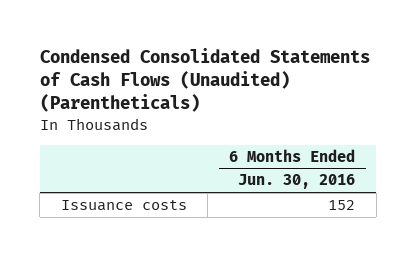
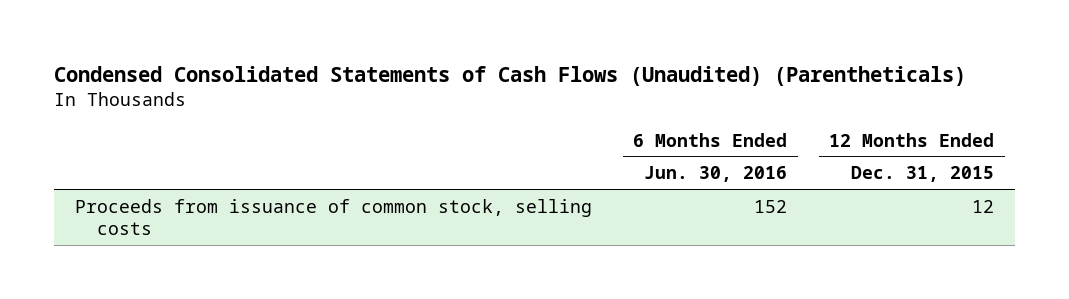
- | 6 Months Ended Jun. 30, 2016
+ | 6 Months Ended Jun. 30, 2016 | 12 Months Ended Dec. 31, 2015
- Issuance costs | 152
+ Proceeds from issuance of common stock, selling costs | 152 | 12

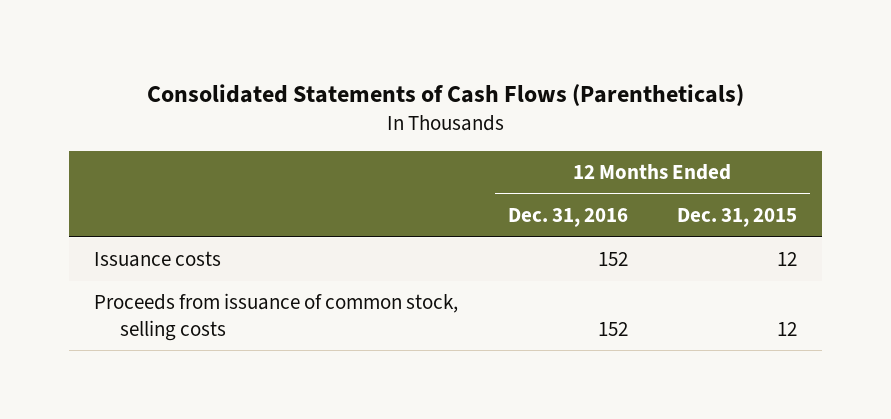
- Condensed Consolidated Statements of Cash Flows (Unaudited) (Parentheticals)
+ Consolidated Statements of Cash Flows (Parentheticals)
- | 6 Months Ended Jun. 30, 2016 | 12 Months Ended Dec. 31, 2015
+ | 12 Months Ended Dec. 31, 2016 | 12 Months Ended Dec. 31, 2015
+ Issuance costs | 152 | 12

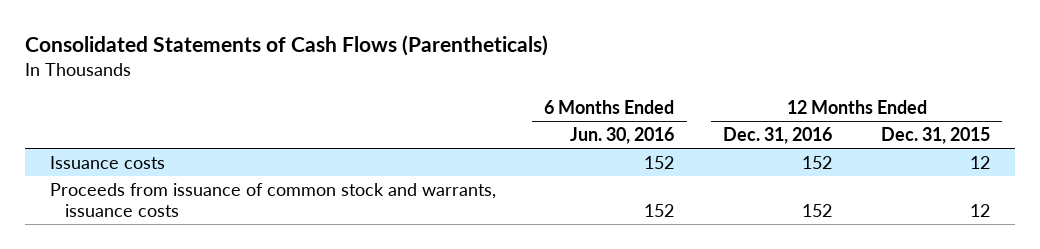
- | 12 Months Ended Dec. 31, 2016 | 12 Months Ended Dec. 31, 2015
+ | 6 Months Ended Jun. 30, 2016 | 12 Months Ended Dec. 31, 2016 | 12 Months Ended Dec. 31, 2015
- Proceeds from issuance of common stock, selling costs | 152 | 12
+ Proceeds from issuance of common stock and warrants, issuance costs | 152 | 152 | 12

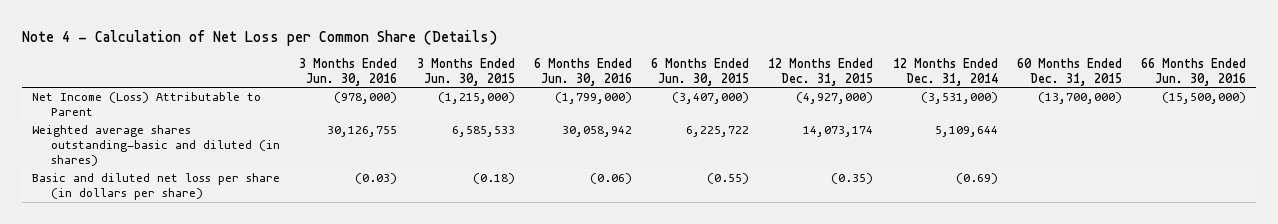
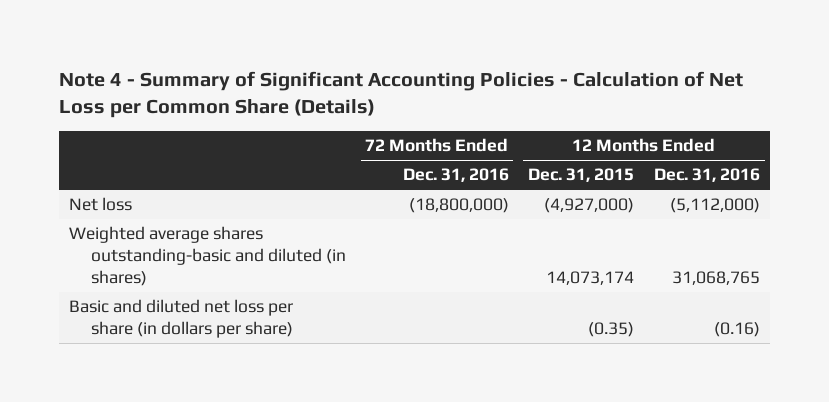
- Note 4 - Calculation of Net Loss per Common Share (Details)
+ Note 4 - Summary of Significant Accounting Policies - Calculation of Net Loss per Common Share (Details)
- | 3 Months Ended Jun. 30, 2016 | 3 Months Ended Jun. 30, 2015 | 6 Months Ended Jun. 30, 2016 | 6 Months Ended Jun. 30, 2015 | 12 Months Ended Dec. 31, 2015 | 12 Months Ended Dec. 31, 2014 | 60 Months Ended Dec. 31, 2015 | 66 Months Ended Jun. 30, 2016
+ | 72 Months Ended Dec. 31, 2016 | 12 Months Ended Dec. 31, 2015 | 12 Months Ended Dec. 31, 2016
- Net Income (Loss) Attributable to Parent | (978,000) | (1,215,000) | (1,799,000) | (3,407,000) | (4,927,000) | (3,531,000) | (13,700,000) | (15,500,000)
+ Net loss | (18,800,000) | (4,927,000) | (5,112,000)

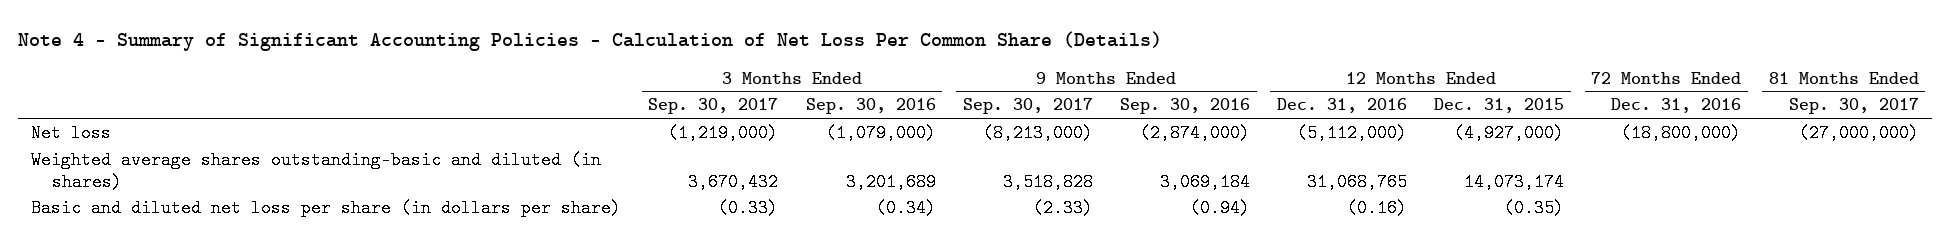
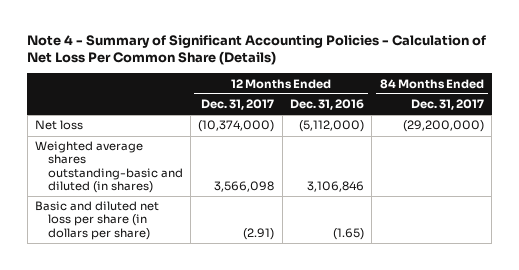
- | 3 Months Ended Sep. 30, 2017 | 3 Months Ended Sep. 30, 2016 | 9 Months Ended Sep. 30, 2017 | 9 Months Ended Sep. 30, 2016 | 12 Months Ended Dec. 31, 2016 | 12 Months Ended Dec. 31, 2015 | 72 Months Ended Dec. 31, 2016 | 81 Months Ended Sep. 30, 2017
+ | 12 Months Ended Dec. 31, 2017 | 12 Months Ended Dec. 31, 2016 | 84 Months Ended Dec. 31, 2017
- Weighted average shares outstanding-basic and diluted (in shares) | 3,670,432 | 3,201,689 | 3,518,828 | 3,069,184 | 31,068,765 | 14,073,174 | |
- Basic and diluted net loss per share (in dollars per share) | (0.33) | (0.34) | (2.33) | (0.94) | (0.16) | (0.35) | |
+ Weighted average shares outstanding-basic and diluted (in shares) | 3,566,098 | 3,106,846 |
+ Basic and diluted net loss per share (in dollars per share) | (2.91) | (1.65) |

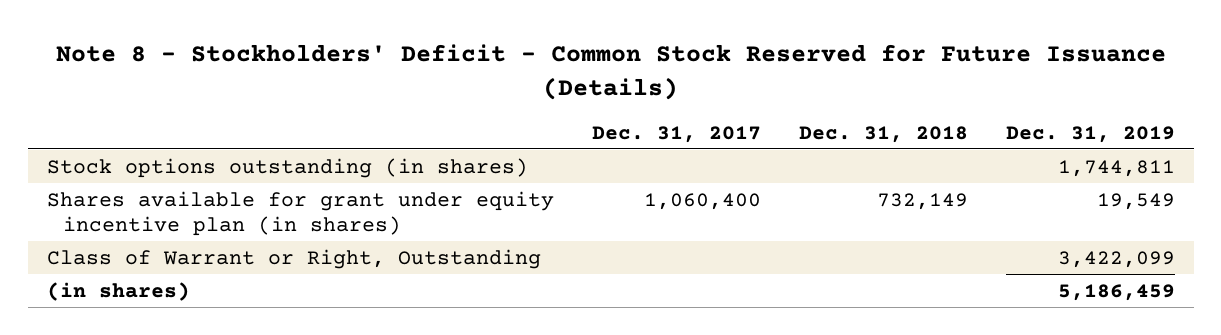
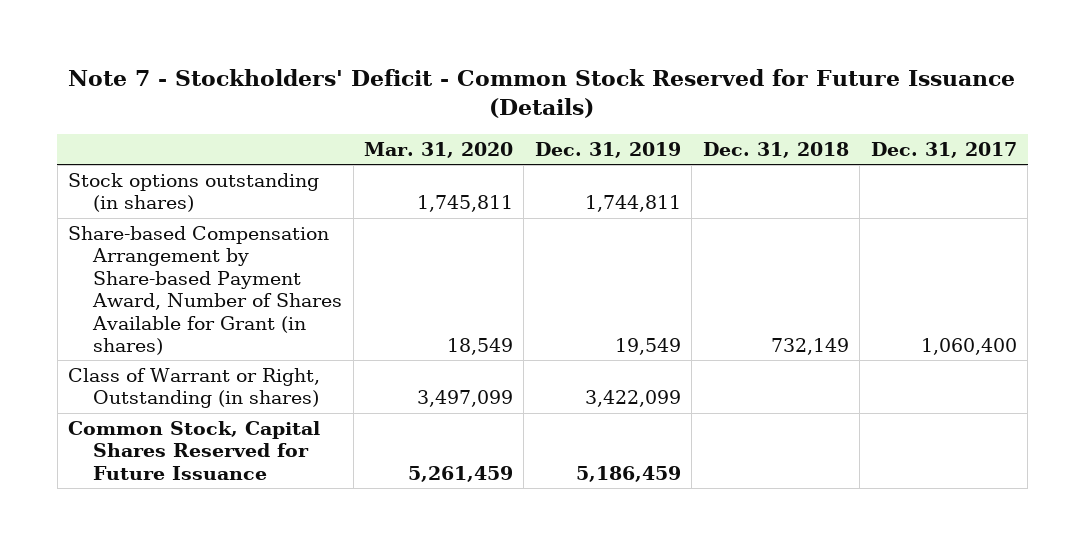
- Note 8 - Stockholders' Deficit - Common Stock Reserved for Future Issuance (Details)
+ Note 7 - Stockholders' Deficit - Common Stock Reserved for Future Issuance (Details)
- | Dec. 31, 2017 | Dec. 31, 2018 | Dec. 31, 2019
+ | Mar. 31, 2020 | Dec. 31, 2019 | Dec. 31, 2018 | Dec. 31, 2017
- Shares available for grant under equity incentive plan (in shares) | 1,060,400 | 732,149 | 19,549
- Class of Warrant or Right, Outstanding | | | 3,422,099
- (in shares) | | | 5,186,459
+ Share-based Compensation Arrangement by Share-based Payment Award, Number of Shares Available for Grant (in shares) | 18,549 | 19,549 | 732,149 | 1,060,400
+ Class of Warrant or Right, Outstanding (in shares) | 3,497,099 | 3,422,099 | |
+ Common Stock, Capital Shares Reserved for Future Issuance | 5,261,459 | 5,186,459 | |

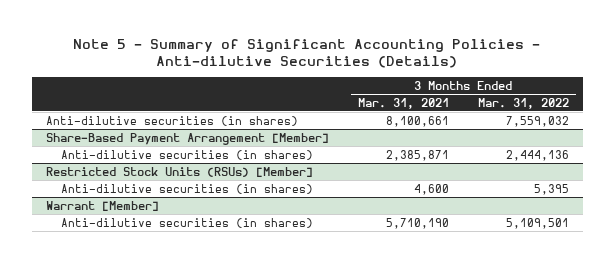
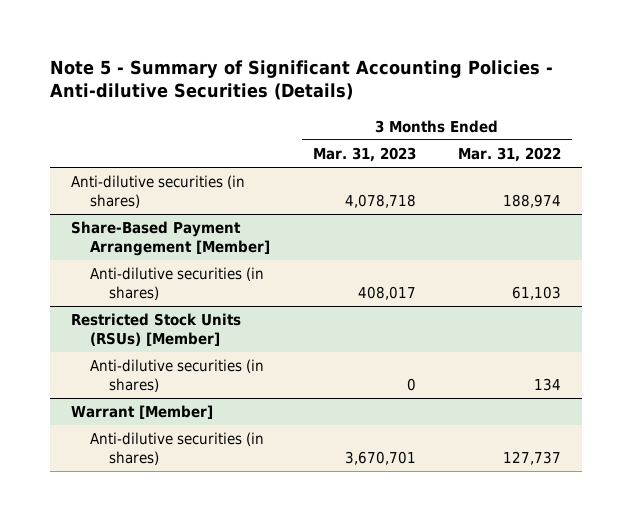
- | 3 Months Ended Mar. 31, 2021 | 3 Months Ended Mar. 31, 2022
+ | 3 Months Ended Mar. 31, 2023 | 3 Months Ended Mar. 31, 2022
- Anti-dilutive securities (in shares) | 8,100,661 | 7,559,032
+ Anti-dilutive securities (in shares) | 4,078,718 | 188,974
@ Share-Based Payment Arrangement [Member]
- Anti-dilutive securities (in shares) | 2,385,871 | 2,444,136
+ Anti-dilutive securities (in shares) | 408,017 | 61,103
@ Restricted Stock Units (RSUs) [Member]
- Anti-dilutive securities (in shares) | 4,600 | 5,395
+ Anti-dilutive securities (in shares) | 0 | 134
@ Warrant [Member]
- Anti-dilutive securities (in shares) | 5,710,190 | 5,109,501
+ Anti-dilutive securities (in shares) | 3,670,701 | 127,737

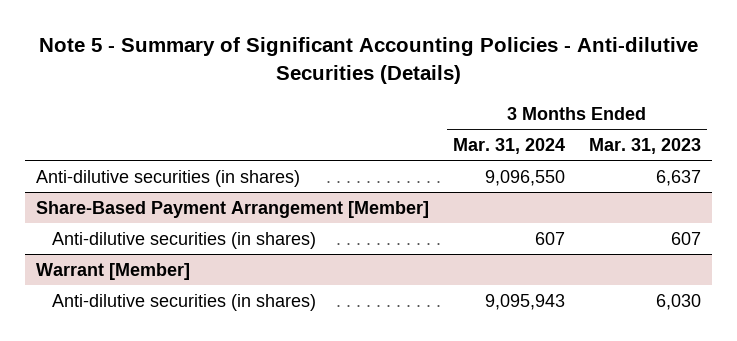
- | 3 Months Ended Mar. 31, 2023 | 3 Months Ended Mar. 31, 2022
+ | 3 Months Ended Mar. 31, 2024 | 3 Months Ended Mar. 31, 2023
- Anti-dilutive securities (in shares) | 4,078,718 | 188,974
+ Anti-dilutive securities (in shares) | 9,096,550 | 6,637
@ Share-Based Payment Arrangement [Member]
- Anti-dilutive securities (in shares) | 408,017 | 61,103
- Restricted Stock Units (RSUs) [Member]
- Anti-dilutive securities (in shares) | 0 | 134
@ Share-Based Payment Arrangement [Member]
+ Anti-dilutive securities (in shares) | 607 | 607
@ Warrant [Member]
- Anti-dilutive securities (in shares) | 3,670,701 | 127,737
+ Anti-dilutive securities (in shares) | 9,095,943 | 6,030

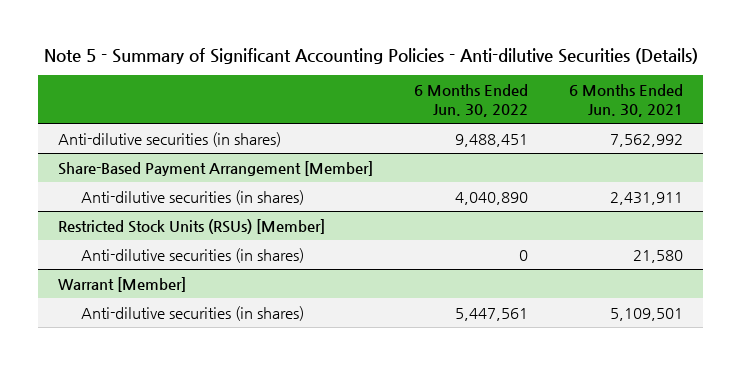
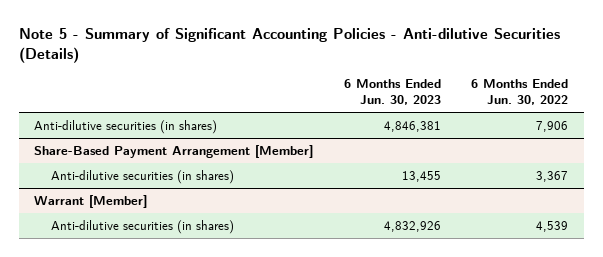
- | 6 Months Ended Jun. 30, 2022 | 6 Months Ended Jun. 30, 2021
+ | 6 Months Ended Jun. 30, 2023 | 6 Months Ended Jun. 30, 2022
- Anti-dilutive securities (in shares) | 9,488,451 | 7,562,992
+ Anti-dilutive securities (in shares) | 4,846,381 | 7,906
@ Share-Based Payment Arrangement [Member]
- Anti-dilutive securities (in shares) | 4,040,890 | 2,431,911
- Restricted Stock Units (RSUs) [Member]
- Anti-dilutive securities (in shares) | 0 | 21,580
@ Share-Based Payment Arrangement [Member]
+ Anti-dilutive securities (in shares) | 13,455 | 3,367
@ Warrant [Member]
- Anti-dilutive securities (in shares) | 5,447,561 | 5,109,501
+ Anti-dilutive securities (in shares) | 4,832,926 | 4,539

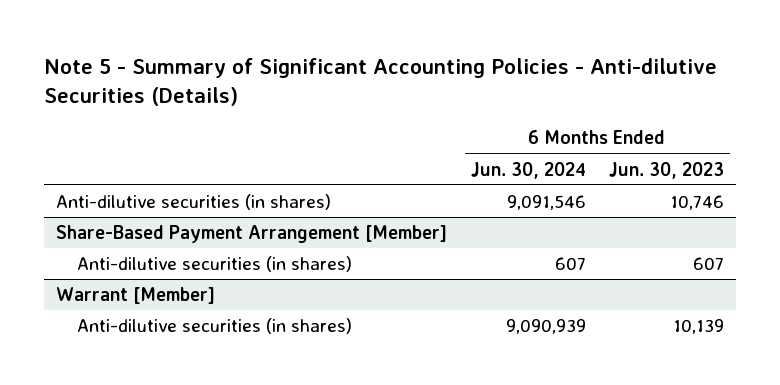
- | 6 Months Ended Jun. 30, 2023 | 6 Months Ended Jun. 30, 2022
+ | 6 Months Ended Jun. 30, 2024 | 6 Months Ended Jun. 30, 2023
- Anti-dilutive securities (in shares) | 4,846,381 | 7,906
+ Anti-dilutive securities (in shares) | 9,091,546 | 10,746
@ Share-Based Payment Arrangement [Member]
- Anti-dilutive securities (in shares) | 13,455 | 3,367
+ Anti-dilutive securities (in shares) | 607 | 607
@ Warrant [Member]
- Anti-dilutive securities (in shares) | 4,832,926 | 4,539
+ Anti-dilutive securities (in shares) | 9,090,939 | 10,139

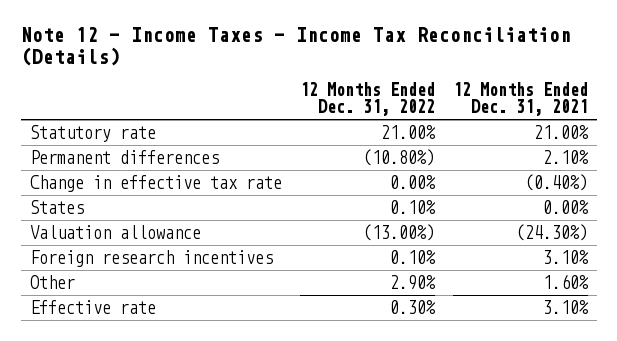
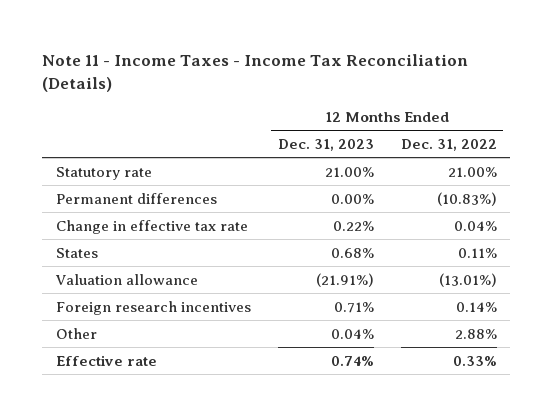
- Note 12 - Income Taxes - Income Tax Reconciliation (Details)
+ Note 11 - Income Taxes - Income Tax Reconciliation (Details)
- | 12 Months Ended Dec. 31, 2022 | 12 Months Ended Dec. 31, 2021
+ | 12 Months Ended Dec. 31, 2023 | 12 Months Ended Dec. 31, 2022
- Permanent differences | (10.80%) | 2.10%
- Change in effective tax rate | 0.00% | (0.40%)
- States | 0.10% | 0.00%
- Valuation allowance | (13.00%) | (24.30%)
- Foreign research incentives | 0.10% | 3.10%
- Other | 2.90% | 1.60%
- Effective rate | 0.30% | 3.10%
+ Permanent differences | 0.00% | (10.83%)
+ Change in effective tax rate | 0.22% | 0.04%
+ States | 0.68% | 0.11%
+ Valuation allowance | (21.91%) | (13.01%)
+ Foreign research incentives | 0.71% | 0.14%
+ Other | 0.04% | 2.88%
+ Effective rate | 0.74% | 0.33%

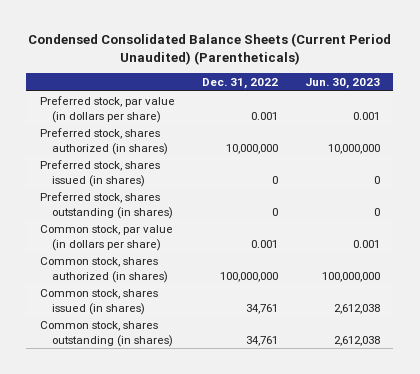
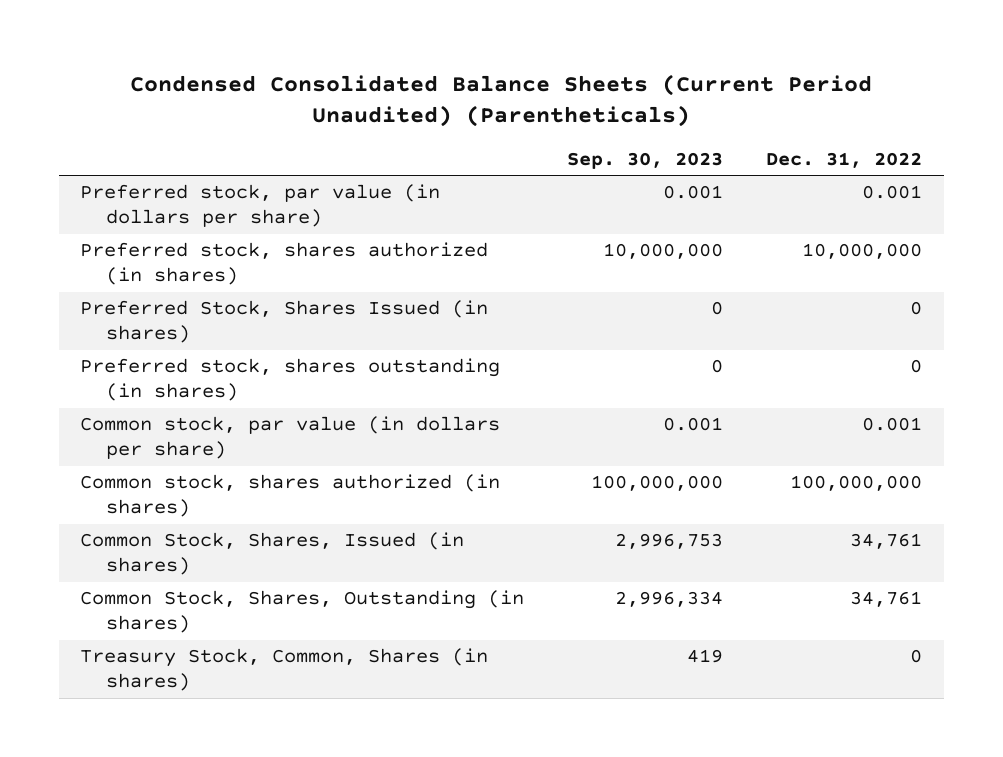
- | Dec. 31, 2022 | Jun. 30, 2023
+ | Sep. 30, 2023 | Dec. 31, 2022
- Preferred stock, shares issued (in shares) | 0 | 0
+ Preferred Stock, Shares Issued (in shares) | 0 | 0
- Common stock, shares issued (in shares) | 34,761 | 2,612,038
- Common stock, shares outstanding (in shares) | 34,761 | 2,612,038
+ Common Stock, Shares, Issued (in shares) | 2,996,753 | 34,761
+ Common Stock, Shares, Outstanding (in shares) | 2,996,334 | 34,761
+ Treasury Stock, Common, Shares (in shares) | 419 | 0

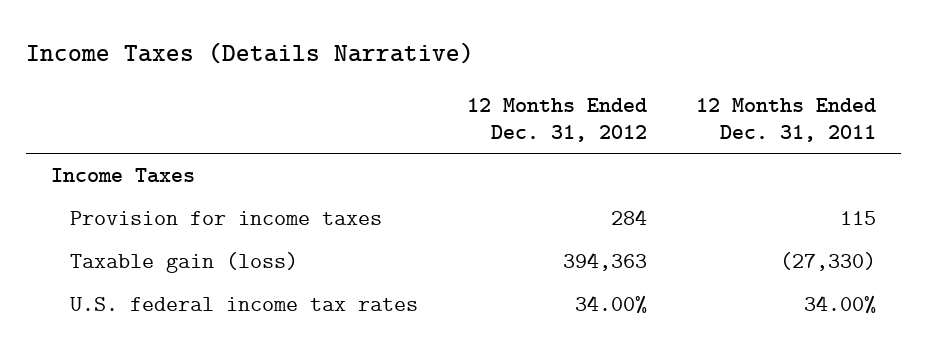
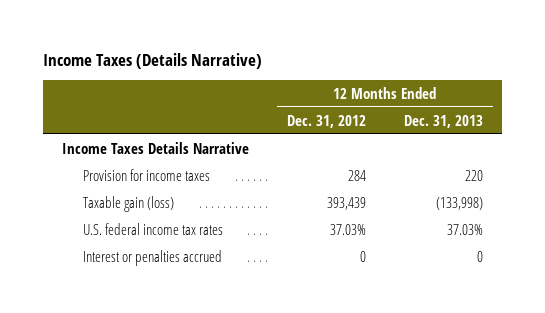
- | 12 Months Ended Dec. 31, 2012 | 12 Months Ended Dec. 31, 2011
+ | 12 Months Ended Dec. 31, 2012 | 12 Months Ended Dec. 31, 2013
- Income Taxes
+ Income Taxes Details Narrative
- Taxable gain (loss) | 394,363 | (27,330)
- U.S. federal income tax rates | 34.00% | 34.00%
+ Taxable gain (loss) | 393,439 | (133,998)
+ U.S. federal income tax rates | 37.03% | 37.03%
+ Interest or penalties accrued | 0 | 0

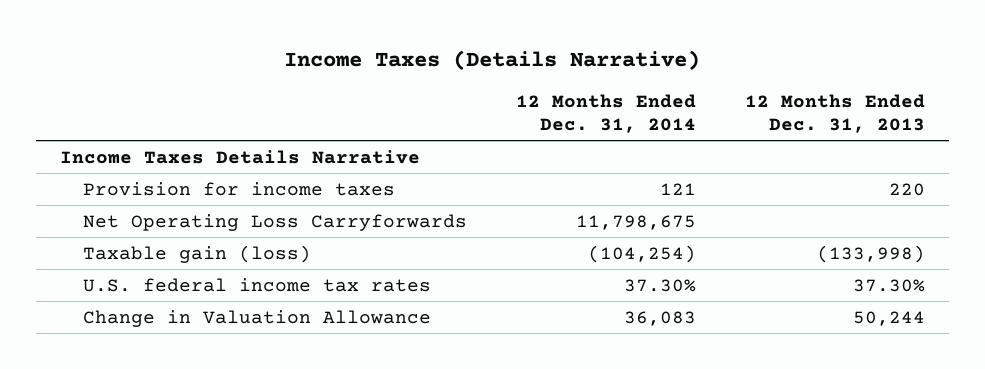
- | 12 Months Ended Dec. 31, 2012 | 12 Months Ended Dec. 31, 2013
+ | 12 Months Ended Dec. 31, 2014 | 12 Months Ended Dec. 31, 2013
+ Net Operating Loss Carryforwards | 11,798,675 |
- U.S. federal income tax rates | 37.03% | 37.03%
- Interest or penalties accrued | 0 | 0
+ U.S. federal income tax rates | 37.30% | 37.30%
+ Change in Valuation Allowance | 36,083 | 50,244

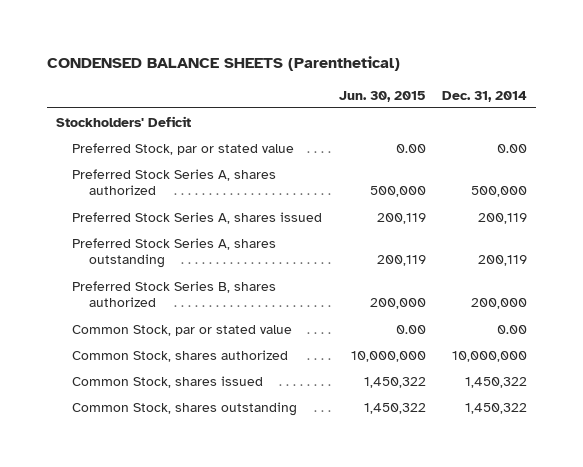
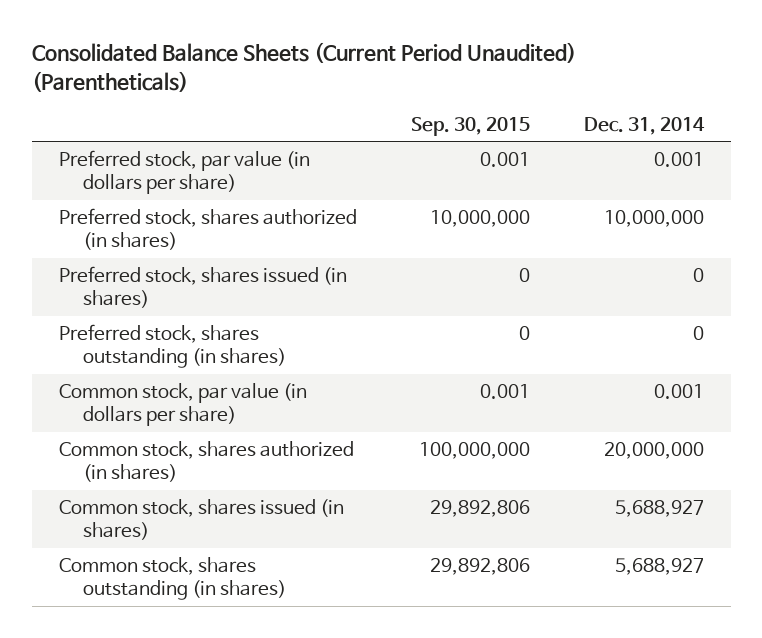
- CONDENSED BALANCE SHEETS (Parenthetical)
+ Consolidated Balance Sheets (Current Period Unaudited) (Parentheticals)
- | Jun. 30, 2015 | Dec. 31, 2014
+ | Sep. 30, 2015 | Dec. 31, 2014
- Stockholders' Deficit
- Preferred Stock, par or stated value | 0.00 | 0.00
- Preferred Stock Series A, shares authorized | 500,000 | 500,000
- Preferred Stock Series A, shares issued | 200,119 | 200,119
- Preferred Stock Series A, shares outstanding | 200,119 | 200,119
- Preferred Stock Series B, shares authorized | 200,000 | 200,000
- Common Stock, par or stated value | 0.00 | 0.00
- Common Stock, shares authorized | 10,000,000 | 10,000,000
- Common Stock, shares issued | 1,450,322 | 1,450,322
- Common Stock, shares outstanding | 1,450,322 | 1,450,322
+ Preferred stock, par value (in dollars per share) | 0.001 | 0.001
+ Preferred stock, shares authorized (in shares) | 10,000,000 | 10,000,000
+ Preferred stock, shares issued (in shares) | 0 | 0
+ Preferred stock, shares outstanding (in shares) | 0 | 0
+ Common stock, par value (in dollars per share) | 0.001 | 0.001
+ Common stock, shares authorized (in shares) | 100,000,000 | 20,000,000
+ Common stock, shares issued (in shares) | 29,892,806 | 5,688,927
+ Common stock, shares outstanding (in shares) | 29,892,806 | 5,688,927

